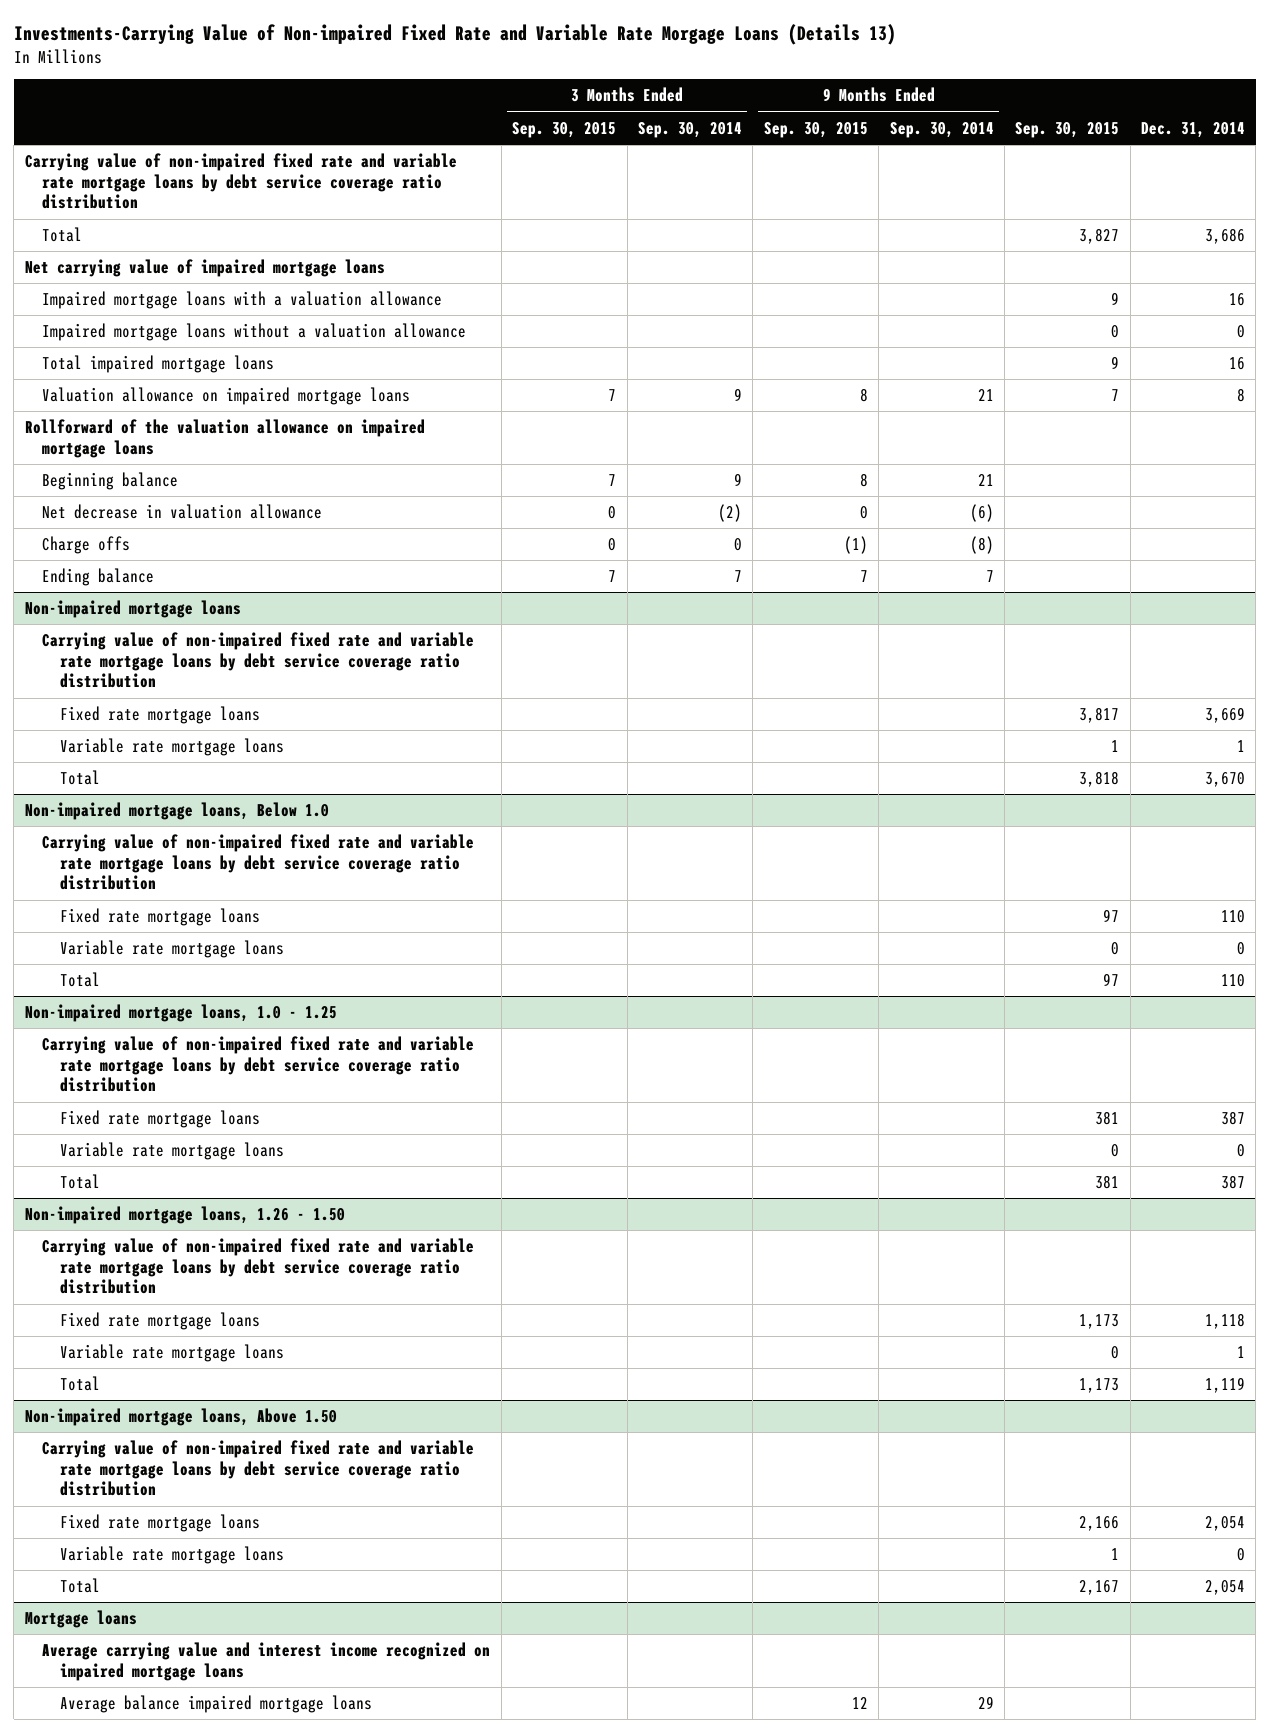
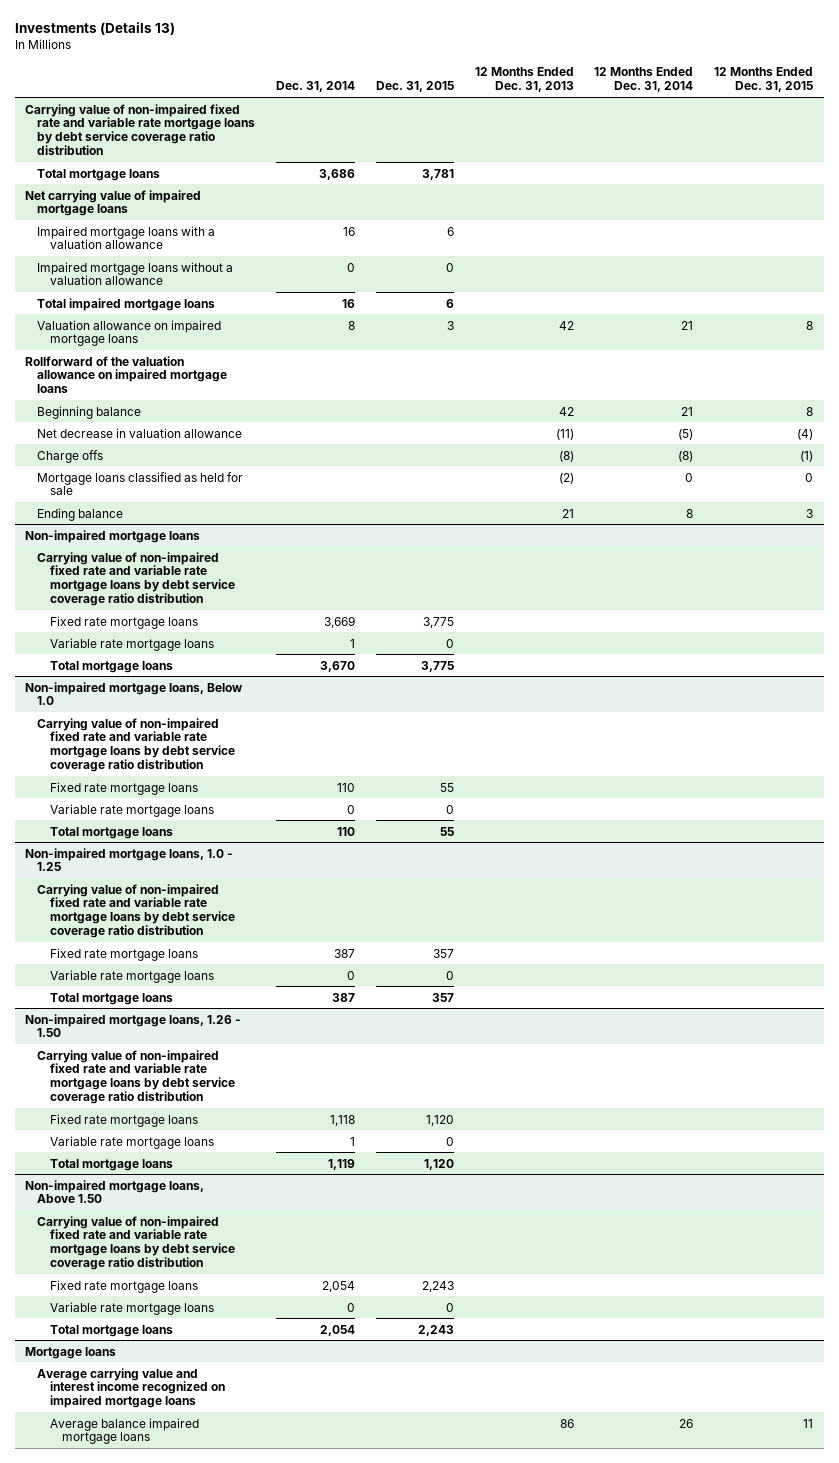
- Investments-Carrying Value of Non-impaired Fixed Rate and Variable Rate Morgage Loans (Details 13)
+ Investments (Details 13)
- | 3 Months Ended Sep. 30, 2015 | 3 Months Ended Sep. 30, 2014 | 9 Months Ended Sep. 30, 2015 | 9 Months Ended Sep. 30, 2014 | Sep. 30, 2015 | Dec. 31, 2014
+ | Dec. 31, 2014 | Dec. 31, 2015 | 12 Months Ended Dec. 31, 2013 | 12 Months Ended Dec. 31, 2014 | 12 Months Ended Dec. 31, 2015
- Total | | | | | 3,827 | 3,686
+ Total mortgage loans | 3,686 | 3,781 | | |
+ Mortgage loans classified as held for sale | | | (2) | 0 | 0
@ Non-impaired mortgage loans
- Total | | | | | 3,818 | 3,670
+ Total mortgage loans | 3,670 | 3,775 | | |
@ Non-impaired mortgage loans, Below 1.0
- Total | | | | | 97 | 110
+ Total mortgage loans | 110 | 55 | | |
@ Non-impaired mortgage loans, 1.0 - 1.25
- Total | | | | | 381 | 387
+ Total mortgage loans | 387 | 357 | | |
@ Non-impaired mortgage loans, 1.26 - 1.50
- Total | | | | | 1,173 | 1,119
+ Total mortgage loans | 1,119 | 1,120 | | |
@ Non-impaired mortgage loans, Above 1.50
- Total | | | | | 2,167 | 2,054
+ Total mortgage loans | 2,054 | 2,243 | | |

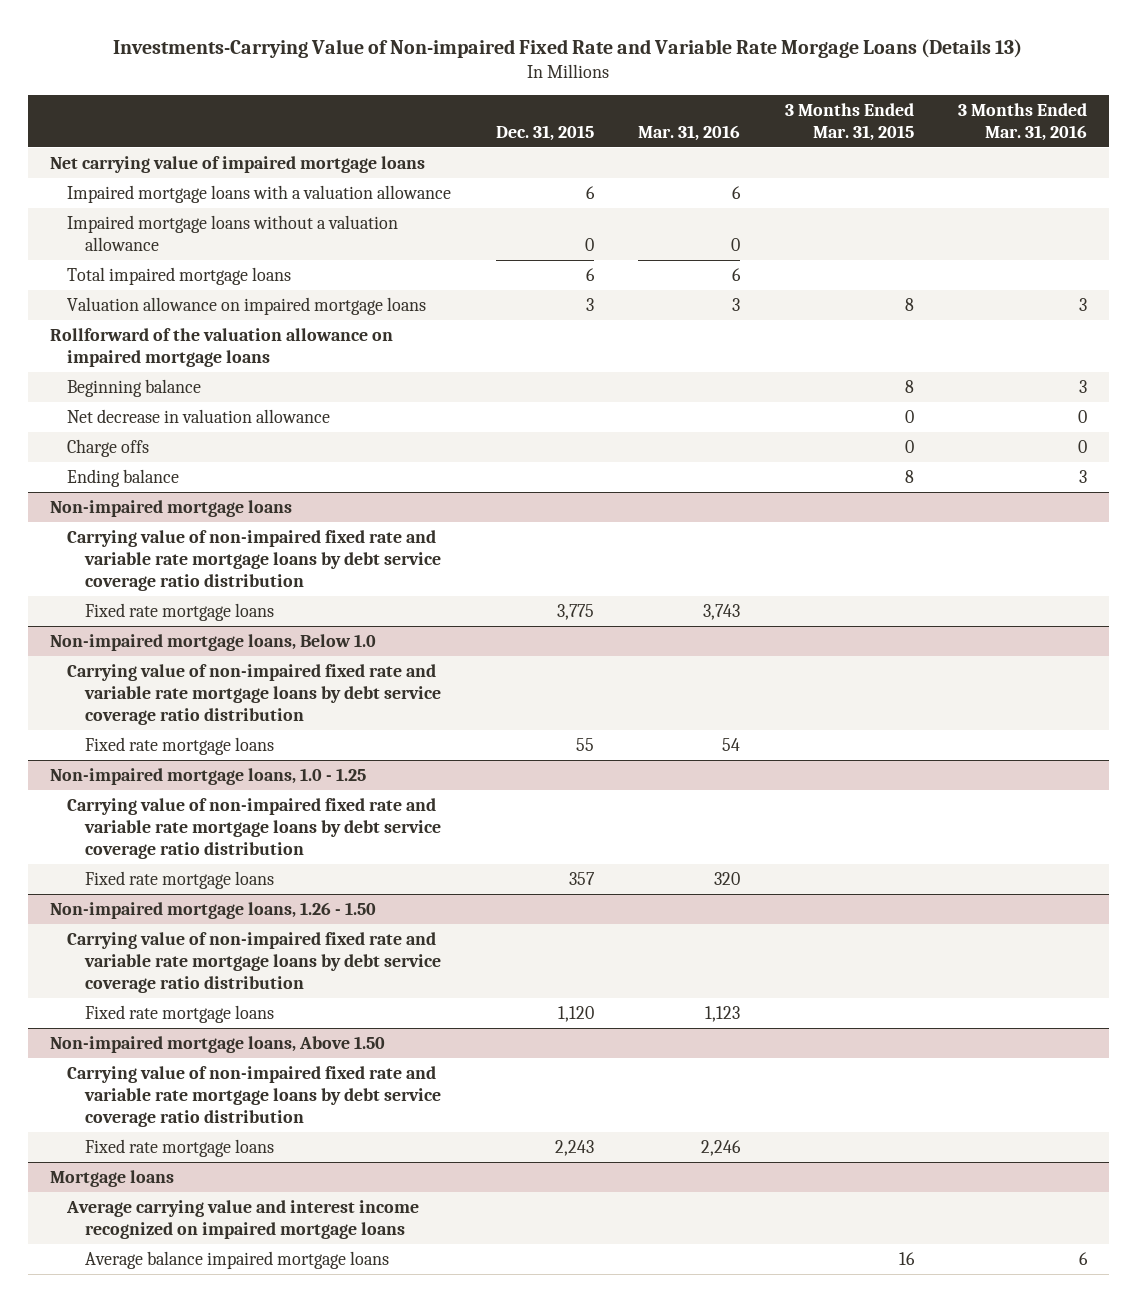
- Investments (Details 13)
+ Investments-Carrying Value of Non-impaired Fixed Rate and Variable Rate Morgage Loans (Details 13)
- | Dec. 31, 2014 | Dec. 31, 2015 | 12 Months Ended Dec. 31, 2013 | 12 Months Ended Dec. 31, 2014 | 12 Months Ended Dec. 31, 2015
+ | Dec. 31, 2015 | Mar. 31, 2016 | 3 Months Ended Mar. 31, 2015 | 3 Months Ended Mar. 31, 2016
- Carrying value of non-impaired fixed rate and variable rate mortgage loans by debt service coverage ratio distribution
- Total mortgage loans | 3,686 | 3,781 | | |
- Mortgage loans classified as held for sale | | | (2) | 0 | 0
@ Non-impaired mortgage loans
- Variable rate mortgage loans | 1 | 0 | | |
- Total mortgage loans | 3,670 | 3,775 | | |
@ Non-impaired mortgage loans, Below 1.0
- Variable rate mortgage loans | 0 | 0 | | |
- Total mortgage loans | 110 | 55 | | |
@ Non-impaired mortgage loans, 1.0 - 1.25
- Variable rate mortgage loans | 0 | 0 | | |
- Total mortgage loans | 387 | 357 | | |
@ Non-impaired mortgage loans, 1.26 - 1.50
- Variable rate mortgage loans | 1 | 0 | | |
- Total mortgage loans | 1,119 | 1,120 | | |
@ Non-impaired mortgage loans, Above 1.50
- Variable rate mortgage loans | 0 | 0 | | |
- Total mortgage loans | 2,054 | 2,243 | | |

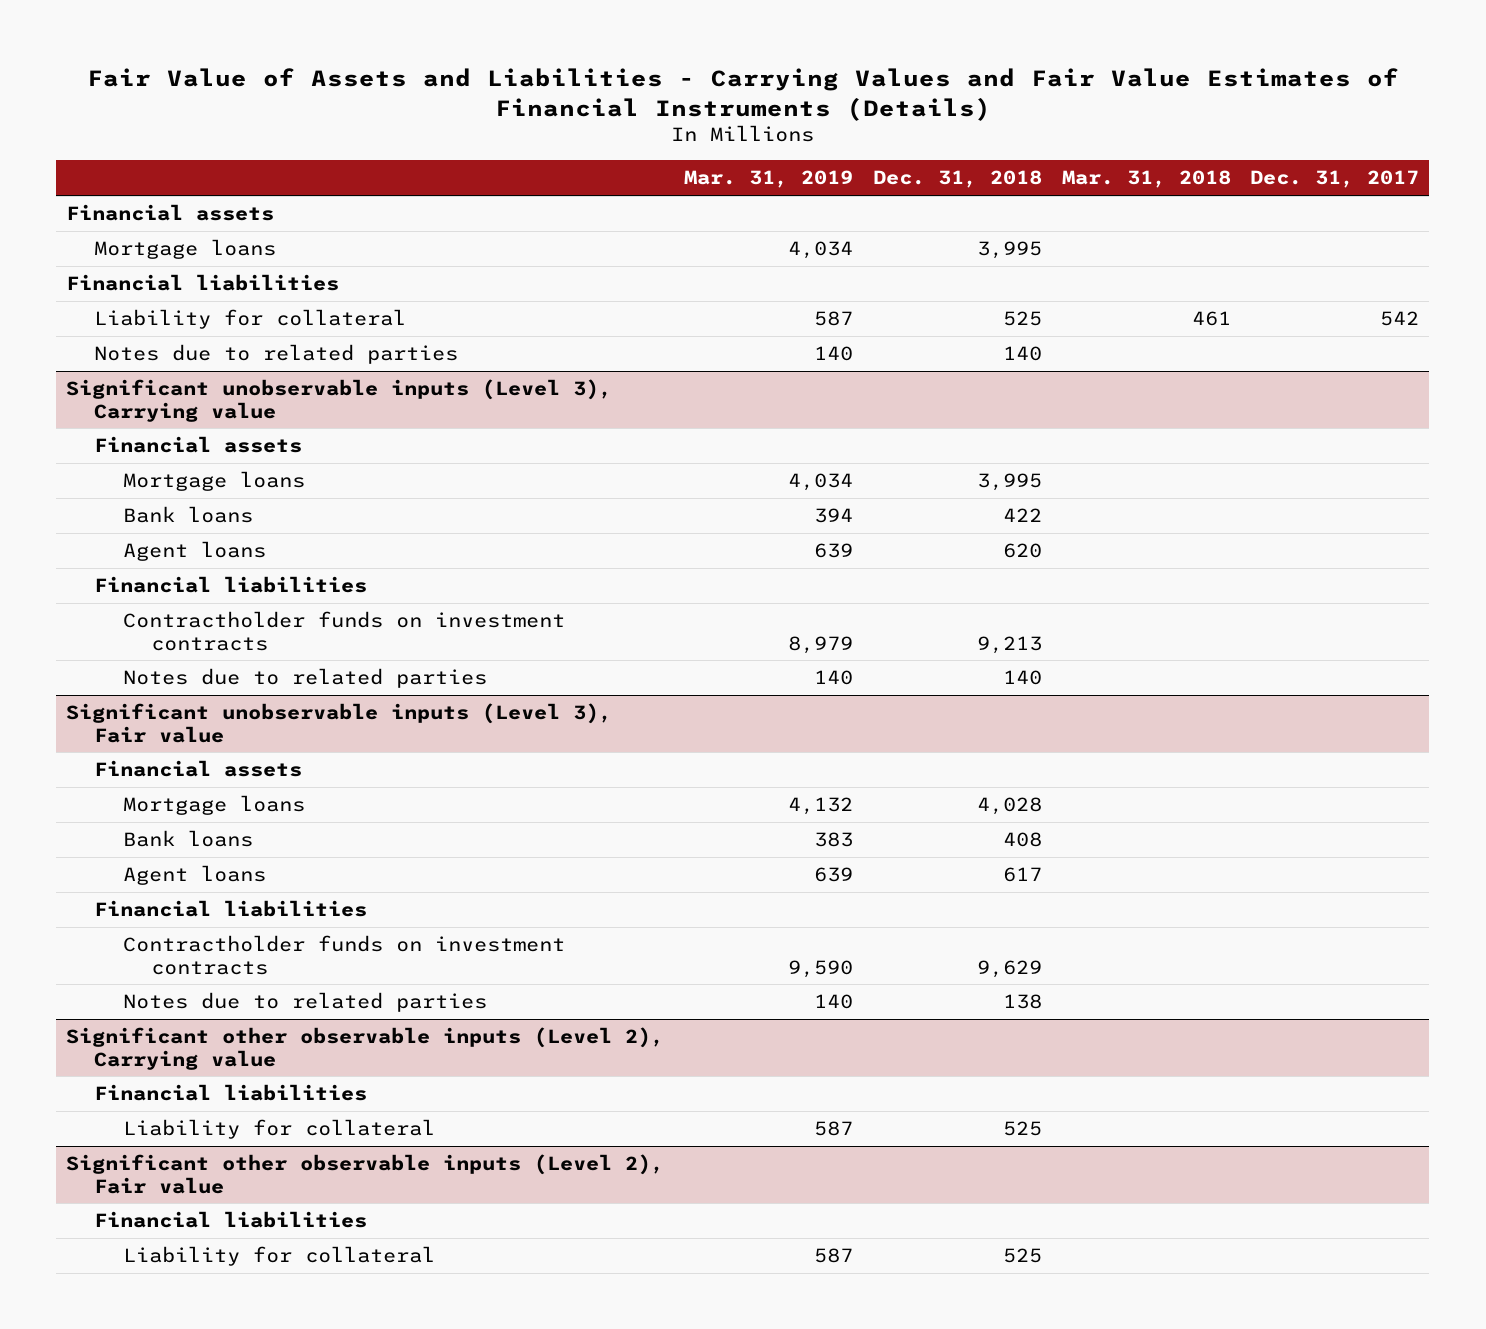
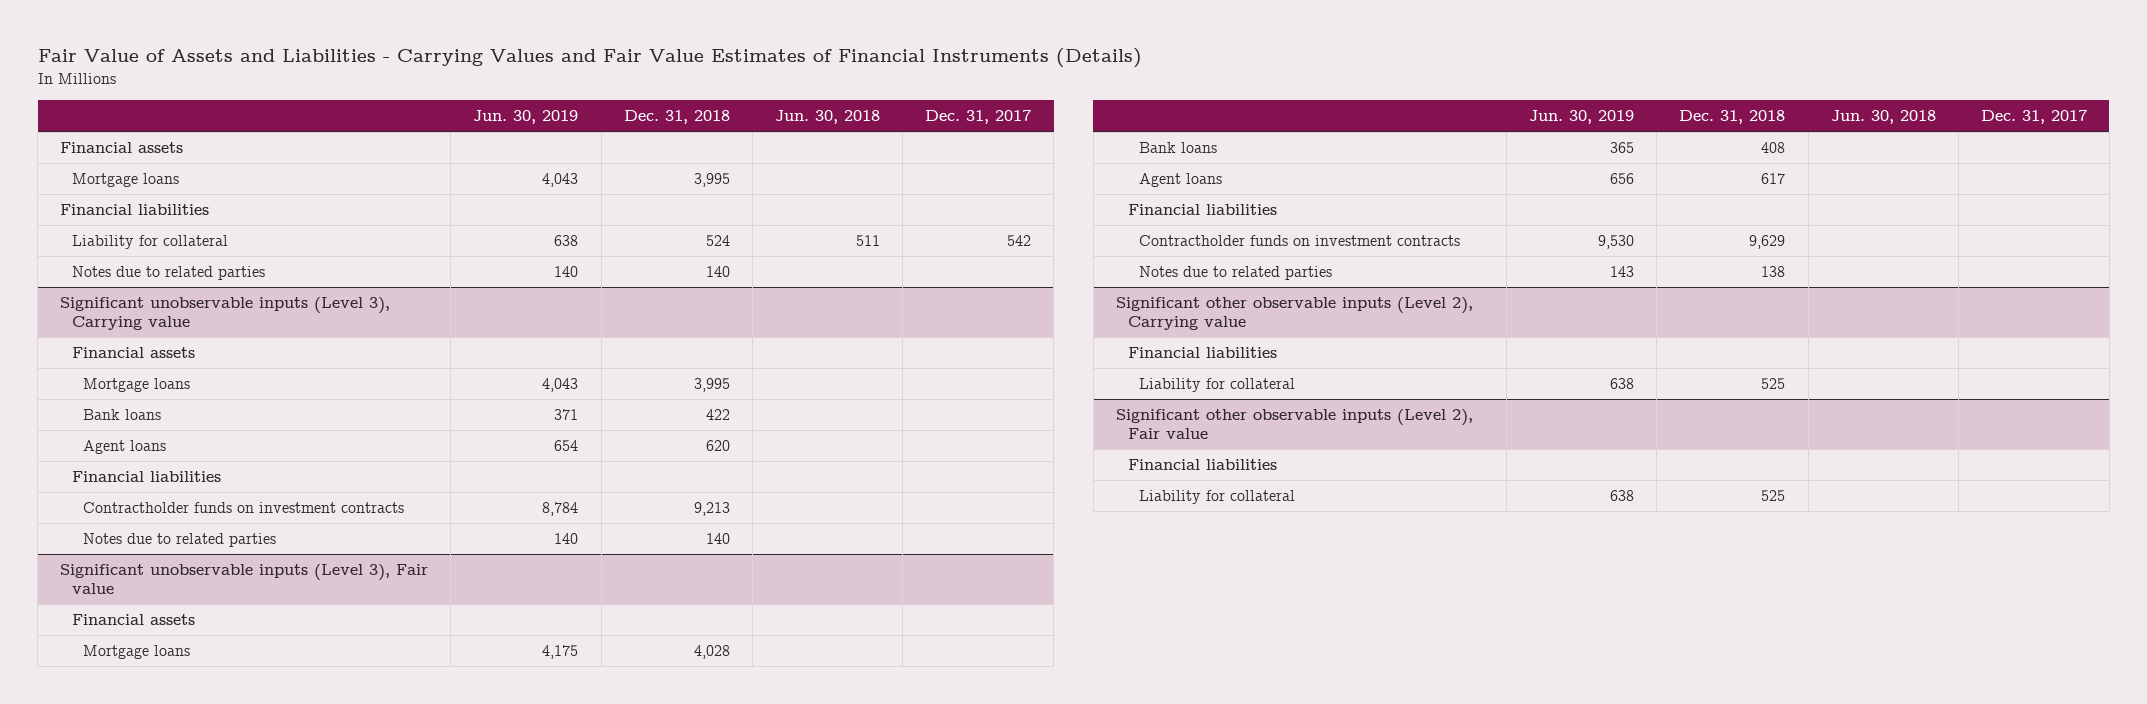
- | Mar. 31, 2019 | Dec. 31, 2018 | Mar. 31, 2018 | Dec. 31, 2017
+ | Jun. 30, 2019 | Dec. 31, 2018 | Jun. 30, 2018 | Dec. 31, 2017
- Liability for collateral | 587 | 525 | 461 | 542
+ Liability for collateral | 638 | 524 | 511 | 542

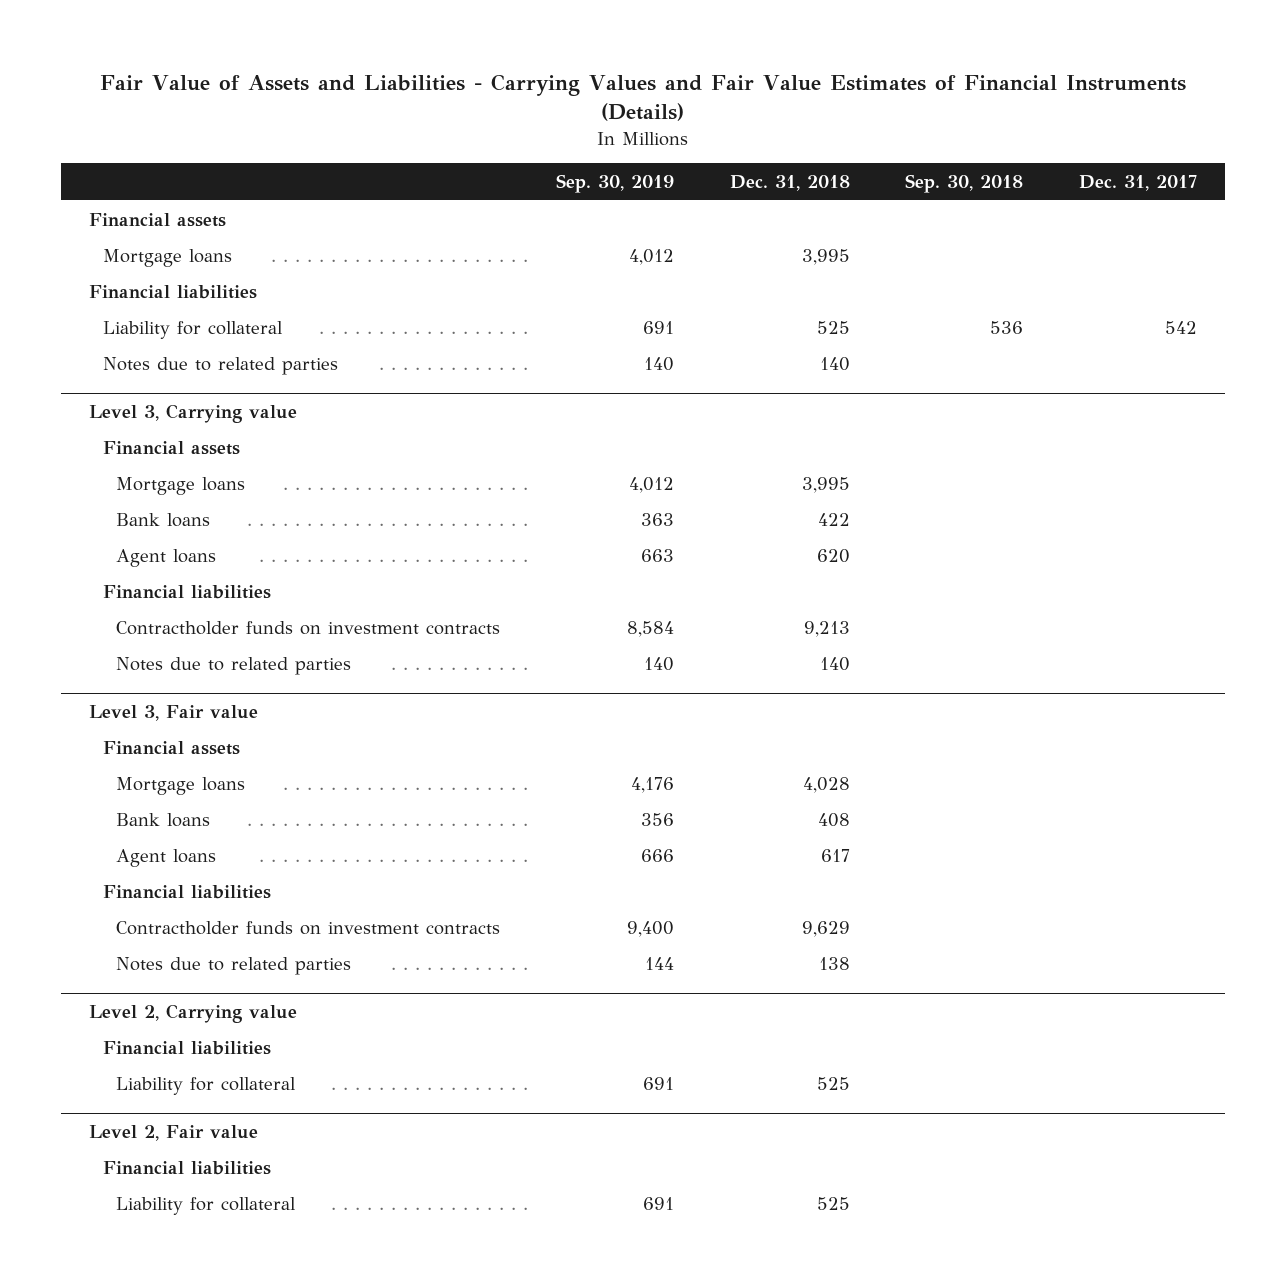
- | Jun. 30, 2019 | Dec. 31, 2018 | Jun. 30, 2018 | Dec. 31, 2017
+ | Sep. 30, 2019 | Dec. 31, 2018 | Sep. 30, 2018 | Dec. 31, 2017
- Liability for collateral | 638 | 524 | 511 | 542
+ Liability for collateral | 691 | 525 | 536 | 542
- Significant unobservable inputs (Level 3), Carrying value
+ Level 3, Carrying value
- Significant unobservable inputs (Level 3), Fair value
+ Level 3, Fair value
- Significant other observable inputs (Level 2), Carrying value
+ Level 2, Carrying value
- Significant other observable inputs (Level 2), Fair value
+ Level 2, Fair value

